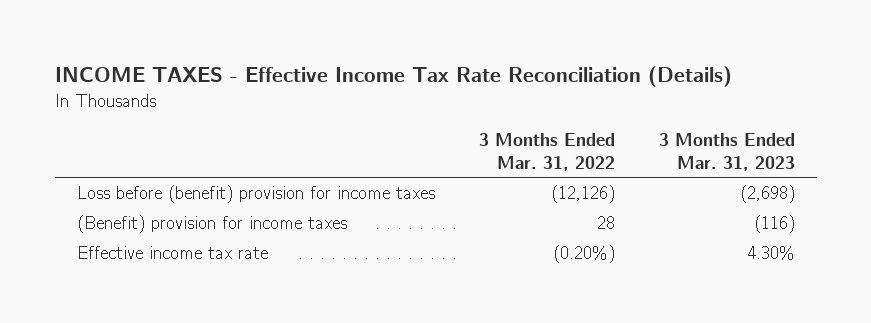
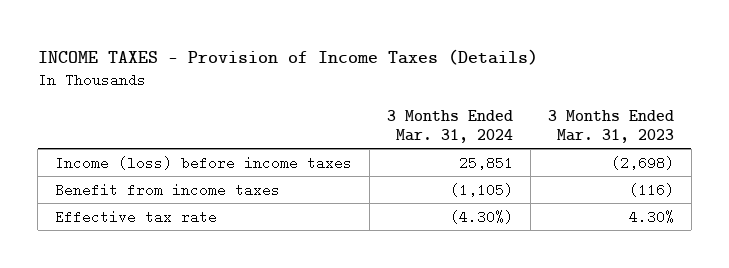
- INCOME TAXES - Effective Income Tax Rate Reconciliation (Details)
+ INCOME TAXES - Provision of Income Taxes (Details)
- | 3 Months Ended Mar. 31, 2022 | 3 Months Ended Mar. 31, 2023
+ | 3 Months Ended Mar. 31, 2024 | 3 Months Ended Mar. 31, 2023
- Loss before (benefit) provision for income taxes | (12,126) | (2,698)
- (Benefit) provision for income taxes | 28 | (116)
- Effective income tax rate | (0.20%) | 4.30%
+ Income (loss) before income taxes | 25,851 | (2,698)
+ Benefit from income taxes | (1,105) | (116)
+ Effective tax rate | (4.30%) | 4.30%

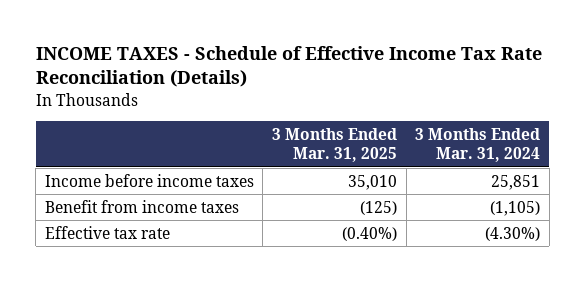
- INCOME TAXES - Provision of Income Taxes (Details)
+ INCOME TAXES - Schedule of Effective Income Tax Rate Reconciliation (Details)
- | 3 Months Ended Mar. 31, 2024 | 3 Months Ended Mar. 31, 2023
+ | 3 Months Ended Mar. 31, 2025 | 3 Months Ended Mar. 31, 2024
- Income (loss) before income taxes | 25,851 | (2,698)
+ Income before income taxes | 35,010 | 25,851

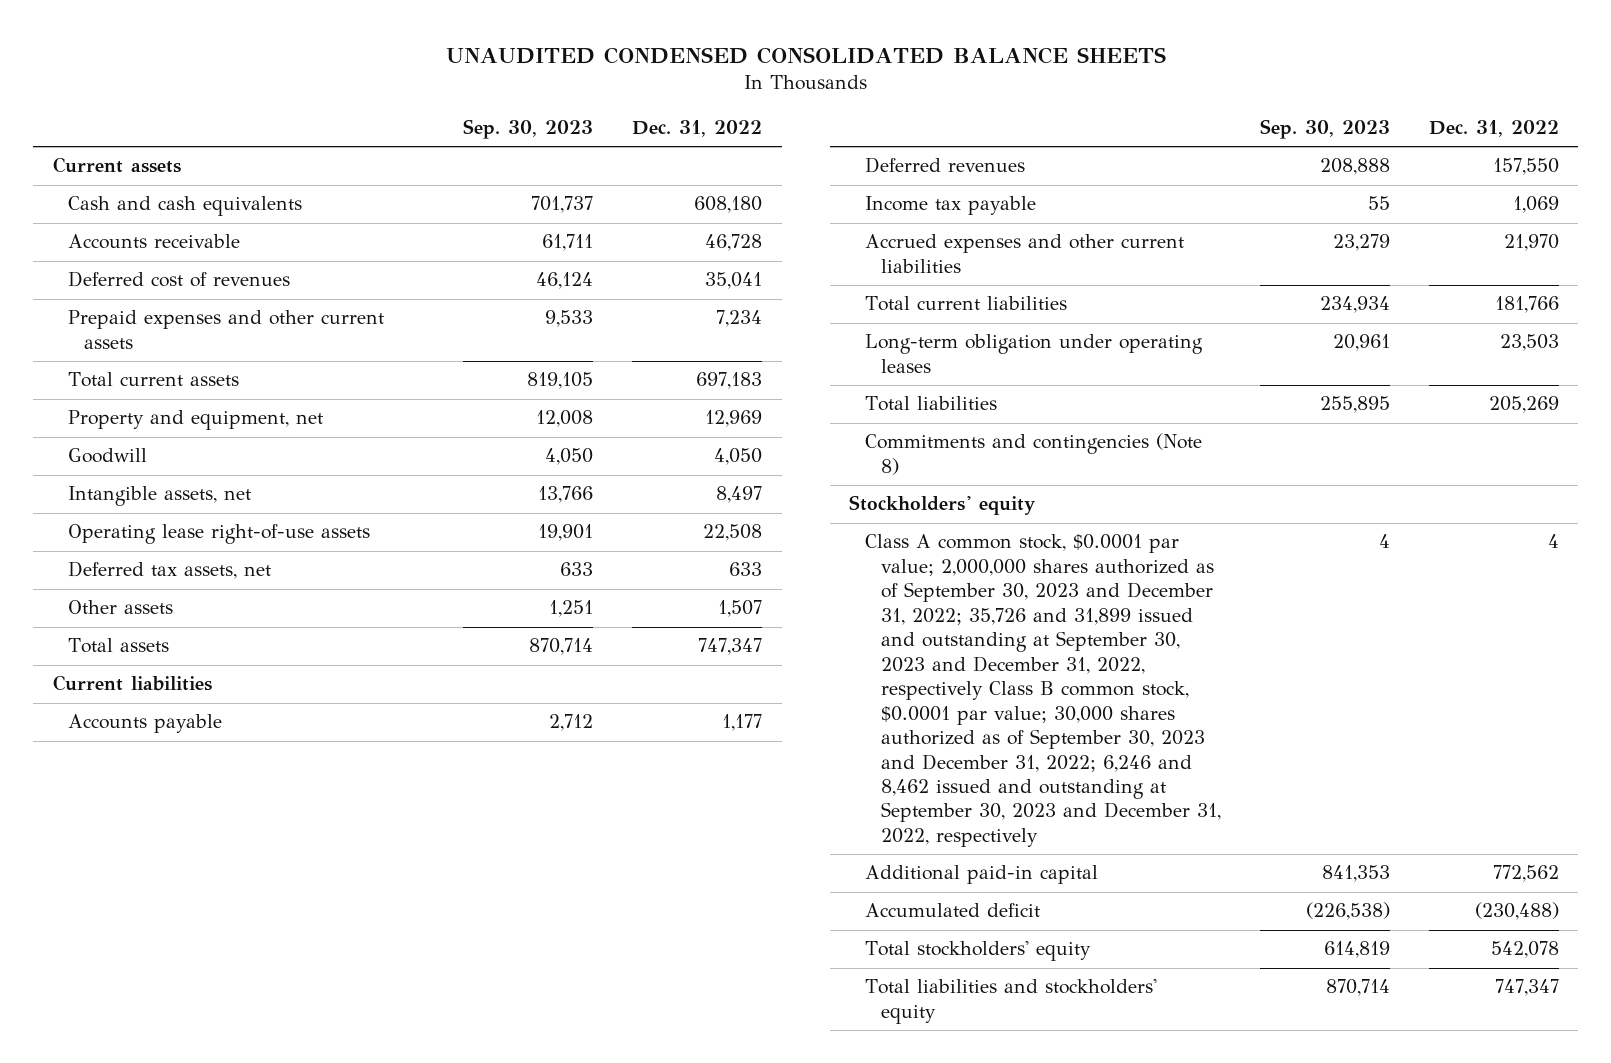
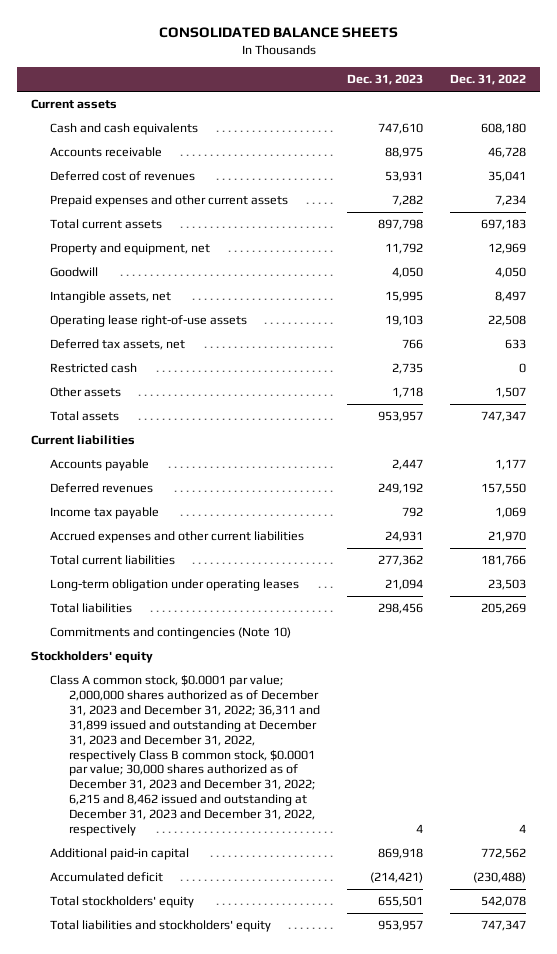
- UNAUDITED CONDENSED CONSOLIDATED BALANCE SHEETS
+ CONSOLIDATED BALANCE SHEETS
- | Sep. 30, 2023 | Dec. 31, 2022
+ | Dec. 31, 2023 | Dec. 31, 2022
+ Restricted cash | 2,735 | 0
- Commitments and contingencies (Note 8)
+ Commitments and contingencies (Note 10)
- Class A common stock, $0.0001 par value; 2,000,000 shares authorized as of September 30, 2023 and December 31, 2022; 35,726 and 31,899 issued and outstanding at September 30, 2023 and December 31, 2022, respectively Class B common stock, $0.0001 par value; 30,000 shares authorized as of September 30, 2023 and December 31, 2022; 6,246 and 8,462 issued and outstanding at September 30, 2023 and December 31, 2022, respectively | 4 | 4
+ Class A common stock, $0.0001 par value; 2,000,000 shares authorized as of December 31, 2023 and December 31, 2022; 36,311 and 31,899 issued and outstanding at December 31, 2023 and December 31, 2022, respectively Class B common stock, $0.0001 par value; 30,000 shares authorized as of December 31, 2023 and December 31, 2022; 6,215 and 8,462 issued and outstanding at December 31, 2023 and December 31, 2022, respectively | 4 | 4

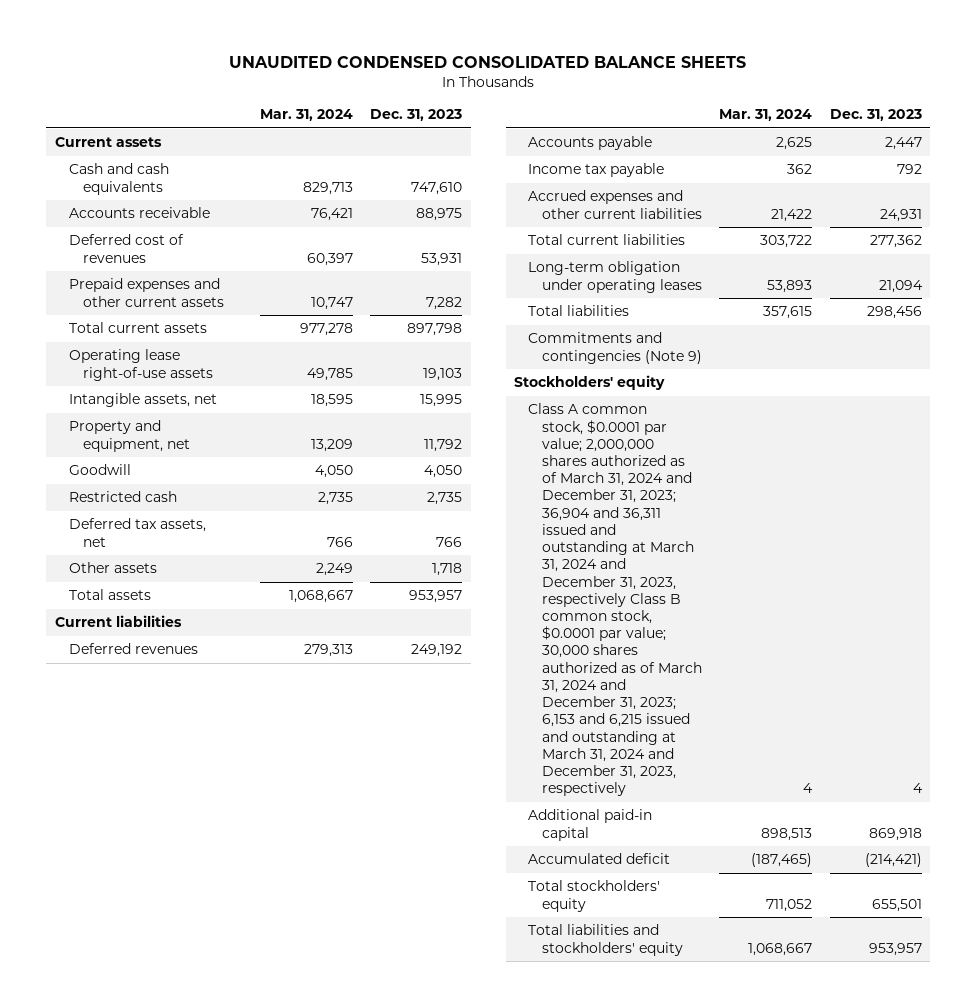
- CONSOLIDATED BALANCE SHEETS
+ UNAUDITED CONDENSED CONSOLIDATED BALANCE SHEETS
- | Dec. 31, 2023 | Dec. 31, 2022
+ | Mar. 31, 2024 | Dec. 31, 2023
moved up: Operating lease right-of-use assets | 49,785 | 19,103
moved up: Intangible assets, net | 18,595 | 15,995
moved down: Deferred tax assets, net | 766 | 766
moved down: Accounts payable | 2,625 | 2,447
- Commitments and contingencies (Note 10)
+ Commitments and contingencies (Note 9)
- Class A common stock, $0.0001 par value; 2,000,000 shares authorized as of December 31, 2023 and December 31, 2022; 36,311 and 31,899 issued and outstanding at December 31, 2023 and December 31, 2022, respectively Class B common stock, $0.0001 par value; 30,000 shares authorized as of December 31, 2023 and December 31, 2022; 6,215 and 8,462 issued and outstanding at December 31, 2023 and December 31, 2022, respectively | 4 | 4
+ Class A common stock, $0.0001 par value; 2,000,000 shares authorized as of March 31, 2024 and December 31, 2023; 36,904 and 36,311 issued and outstanding at March 31, 2024 and December 31, 2023, respectively Class B common stock, $0.0001 par value; 30,000 shares authorized as of March 31, 2024 and December 31, 2023; 6,153 and 6,215 issued and outstanding at March 31, 2024 and December 31, 2023, respectively | 4 | 4

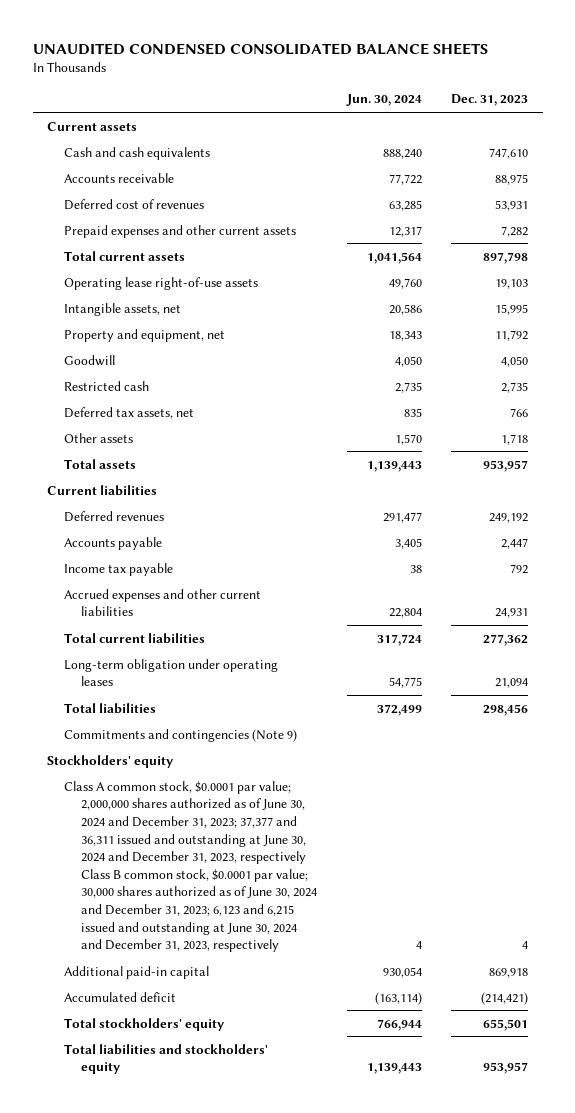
- | Mar. 31, 2024 | Dec. 31, 2023
+ | Jun. 30, 2024 | Dec. 31, 2023
- Class A common stock, $0.0001 par value; 2,000,000 shares authorized as of March 31, 2024 and December 31, 2023; 36,904 and 36,311 issued and outstanding at March 31, 2024 and December 31, 2023, respectively Class B common stock, $0.0001 par value; 30,000 shares authorized as of March 31, 2024 and December 31, 2023; 6,153 and 6,215 issued and outstanding at March 31, 2024 and December 31, 2023, respectively | 4 | 4
+ Class A common stock, $0.0001 par value; 2,000,000 shares authorized as of June 30, 2024 and December 31, 2023; 37,377 and 36,311 issued and outstanding at June 30, 2024 and December 31, 2023, respectively Class B common stock, $0.0001 par value; 30,000 shares authorized as of June 30, 2024 and December 31, 2023; 6,123 and 6,215 issued and outstanding at June 30, 2024 and December 31, 2023, respectively | 4 | 4

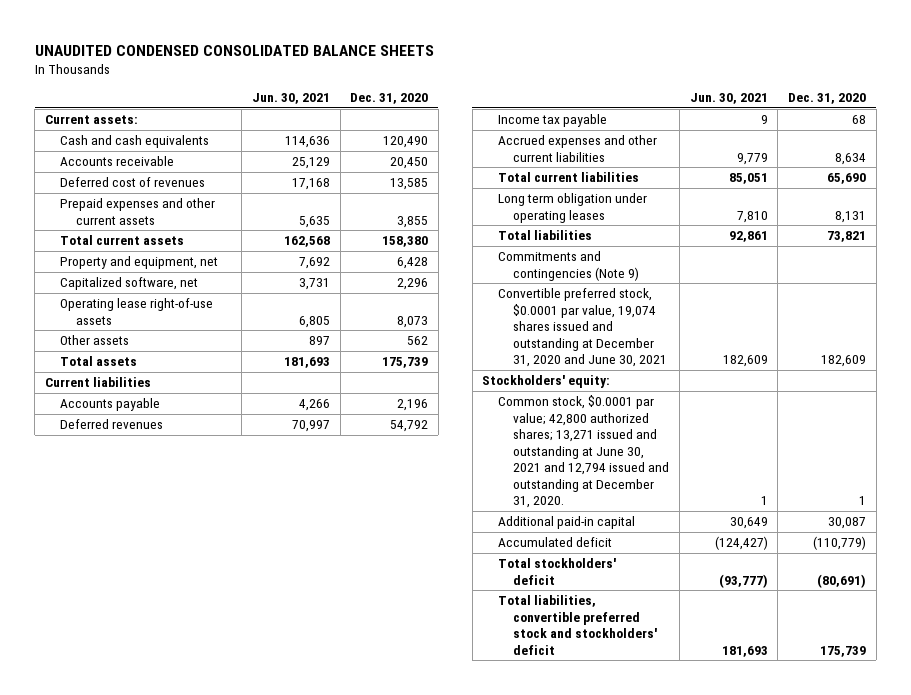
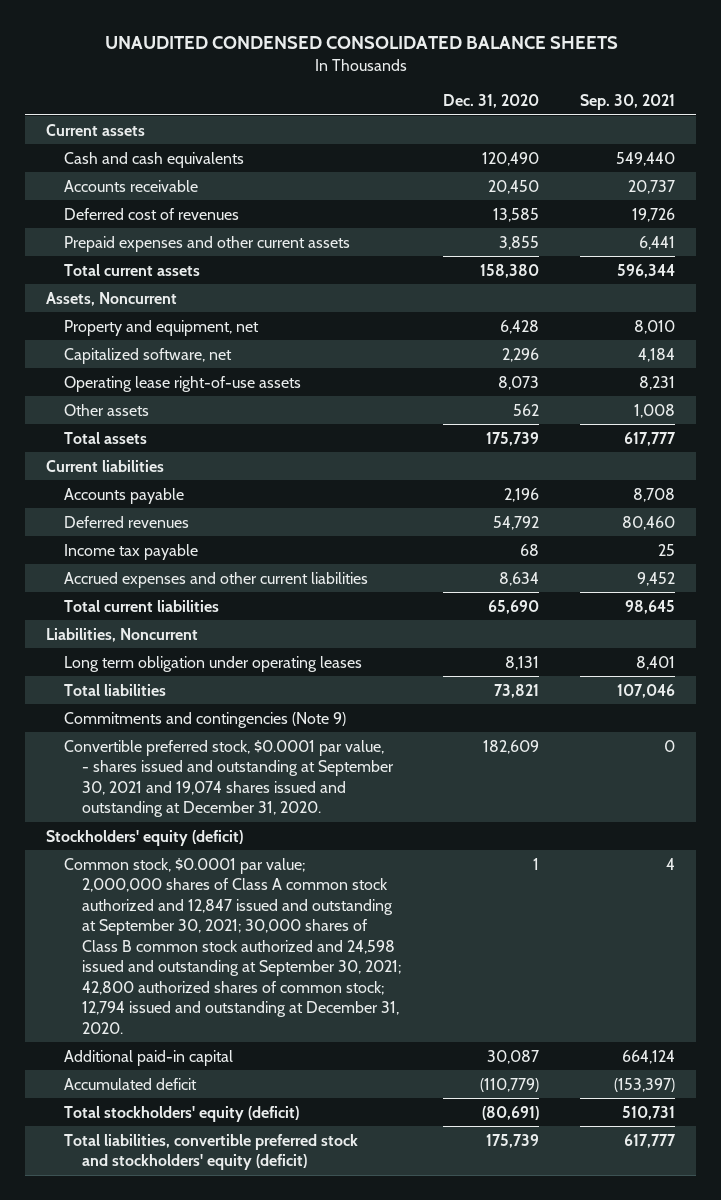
- | Jun. 30, 2021 | Dec. 31, 2020
+ | Dec. 31, 2020 | Sep. 30, 2021
- Current assets:
+ Current assets
+ Assets, Noncurrent
+ Liabilities, Noncurrent
- Convertible preferred stock, $0.0001 par value, 19,074 shares issued and outstanding at December 31, 2020 and June 30, 2021 | 182,609 | 182,609
- Stockholders' equity:
- Common stock, $0.0001 par value; 42,800 authorized shares; 13,271 issued and outstanding at June 30, 2021 and 12,794 issued and outstanding at December 31, 2020. | 1 | 1
+ Convertible preferred stock, $0.0001 par value, - shares issued and outstanding at September 30, 2021 and 19,074 shares issued and outstanding at December 31, 2020. | 182,609 | 0
+ Stockholders' equity (deficit)
+ Common stock, $0.0001 par value; 2,000,000 shares of Class A common stock authorized and 12,847 issued and outstanding at September 30, 2021; 30,000 shares of Class B common stock authorized and 24,598 issued and outstanding at September 30, 2021; 42,800 authorized shares of common stock; 12,794 issued and outstanding at December 31, 2020. | 1 | 4
- Total stockholders' deficit | (93,777) | (80,691)
- Total liabilities, convertible preferred stock and stockholders' deficit | 181,693 | 175,739
+ Total stockholders' equity (deficit) | (80,691) | 510,731
+ Total liabilities, convertible preferred stock and stockholders' equity (deficit) | 175,739 | 617,777

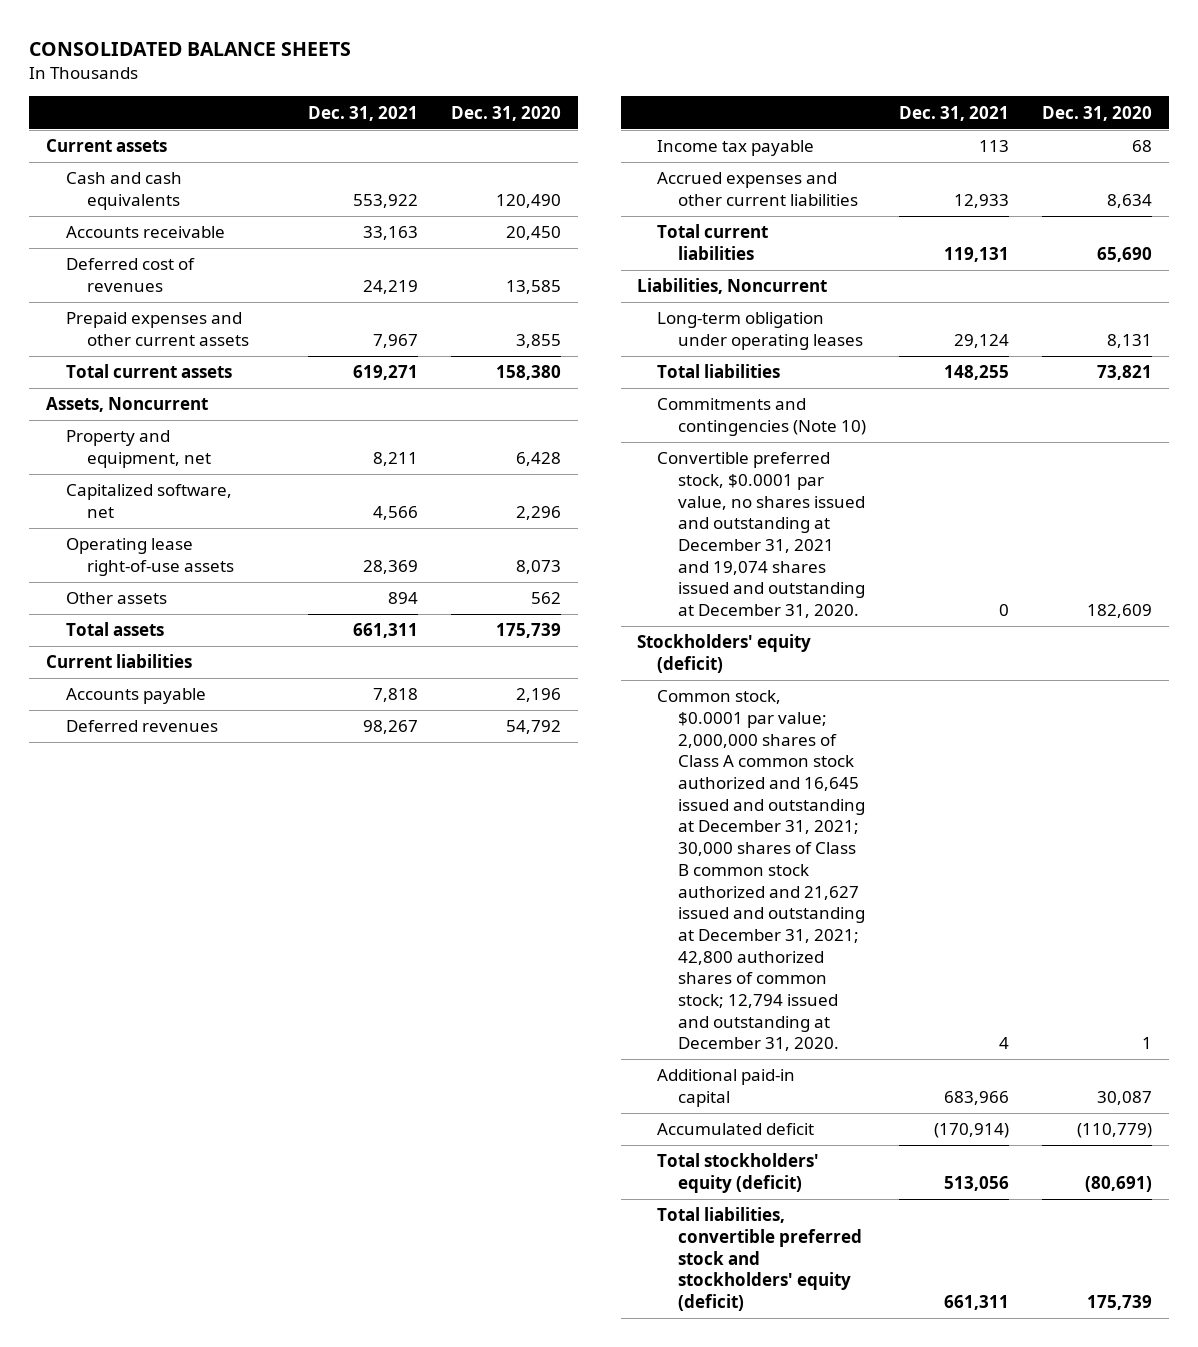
- UNAUDITED CONDENSED CONSOLIDATED BALANCE SHEETS
+ CONSOLIDATED BALANCE SHEETS
- | Dec. 31, 2020 | Sep. 30, 2021
+ | Dec. 31, 2021 | Dec. 31, 2020
- Long term obligation under operating leases | 8,131 | 8,401
+ Long-term obligation under operating leases | 29,124 | 8,131
- Commitments and contingencies (Note 9)
- Convertible preferred stock, $0.0001 par value, - shares issued and outstanding at September 30, 2021 and 19,074 shares issued and outstanding at December 31, 2020. | 182,609 | 0
+ Commitments and contingencies (Note 10)
+ Convertible preferred stock, $0.0001 par value, no shares issued and outstanding at December 31, 2021 and 19,074 shares issued and outstanding at December 31, 2020. | 0 | 182,609
- Common stock, $0.0001 par value; 2,000,000 shares of Class A common stock authorized and 12,847 issued and outstanding at September 30, 2021; 30,000 shares of Class B common stock authorized and 24,598 issued and outstanding at September 30, 2021; 42,800 authorized shares of common stock; 12,794 issued and outstanding at December 31, 2020. | 1 | 4
+ Common stock, $0.0001 par value; 2,000,000 shares of Class A common stock authorized and 16,645 issued and outstanding at December 31, 2021; 30,000 shares of Class B common stock authorized and 21,627 issued and outstanding at December 31, 2021; 42,800 authorized shares of common stock; 12,794 issued and outstanding at December 31, 2020. | 4 | 1

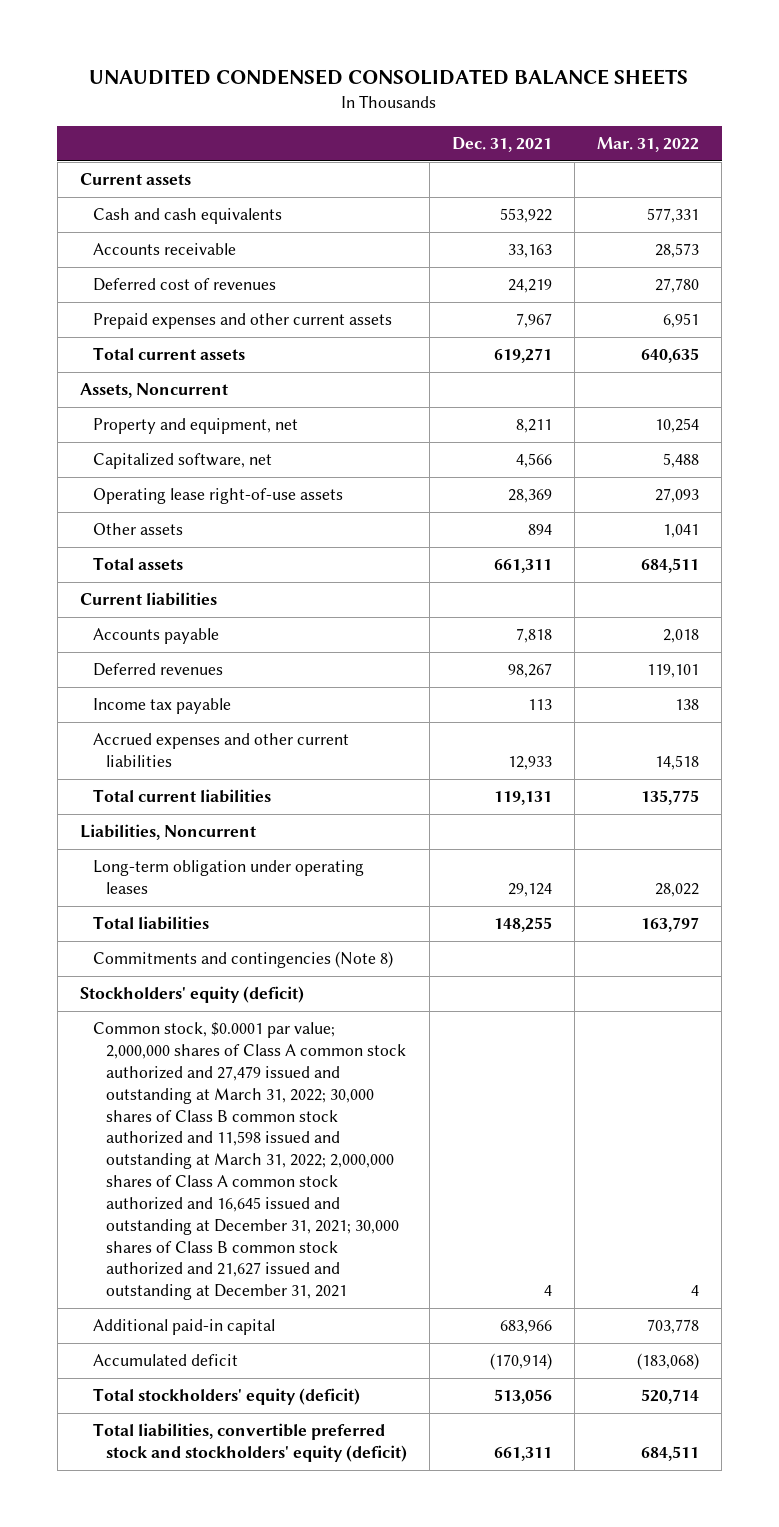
- CONSOLIDATED BALANCE SHEETS
+ UNAUDITED CONDENSED CONSOLIDATED BALANCE SHEETS
- | Dec. 31, 2021 | Dec. 31, 2020
+ | Dec. 31, 2021 | Mar. 31, 2022
- Commitments and contingencies (Note 10)
- Convertible preferred stock, $0.0001 par value, no shares issued and outstanding at December 31, 2021 and 19,074 shares issued and outstanding at December 31, 2020. | 0 | 182,609
+ Commitments and contingencies (Note 8)
- Common stock, $0.0001 par value; 2,000,000 shares of Class A common stock authorized and 16,645 issued and outstanding at December 31, 2021; 30,000 shares of Class B common stock authorized and 21,627 issued and outstanding at December 31, 2021; 42,800 authorized shares of common stock; 12,794 issued and outstanding at December 31, 2020. | 4 | 1
+ Common stock, $0.0001 par value; 2,000,000 shares of Class A common stock authorized and 27,479 issued and outstanding at March 31, 2022; 30,000 shares of Class B common stock authorized and 11,598 issued and outstanding at March 31, 2022; 2,000,000 shares of Class A common stock authorized and 16,645 issued and outstanding at December 31, 2021; 30,000 shares of Class B common stock authorized and 21,627 issued and outstanding at December 31, 2021 | 4 | 4

